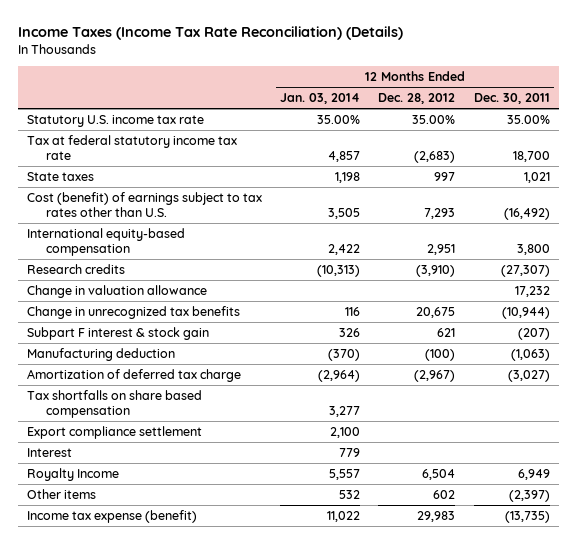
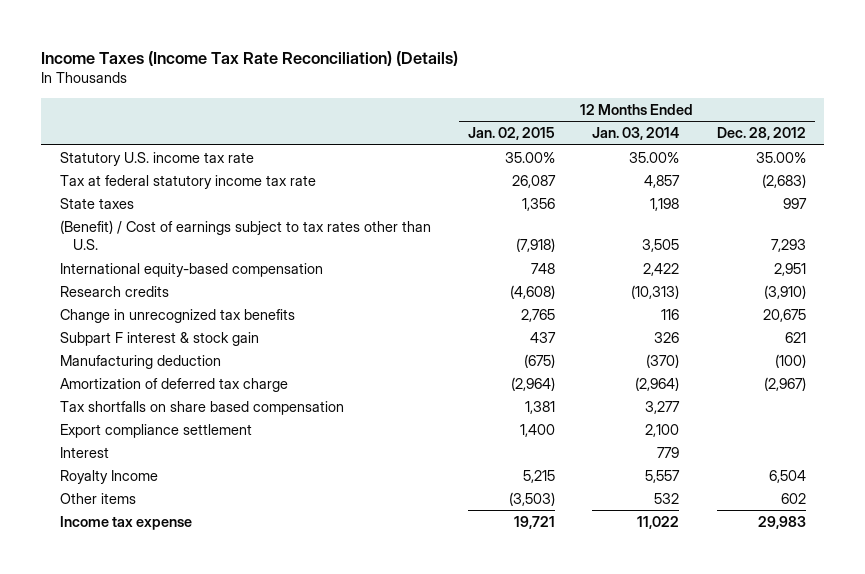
- | 12 Months Ended Jan. 03, 2014 | 12 Months Ended Dec. 28, 2012 | 12 Months Ended Dec. 30, 2011
+ | 12 Months Ended Jan. 02, 2015 | 12 Months Ended Jan. 03, 2014 | 12 Months Ended Dec. 28, 2012
- Cost (benefit) of earnings subject to tax rates other than U.S. | 3,505 | 7,293 | (16,492)
+ (Benefit) / Cost of earnings subject to tax rates other than U.S. | (7,918) | 3,505 | 7,293
- Change in valuation allowance | | | 17,232
- Income tax expense (benefit) | 11,022 | 29,983 | (13,735)
+ Income tax expense | 19,721 | 11,022 | 29,983

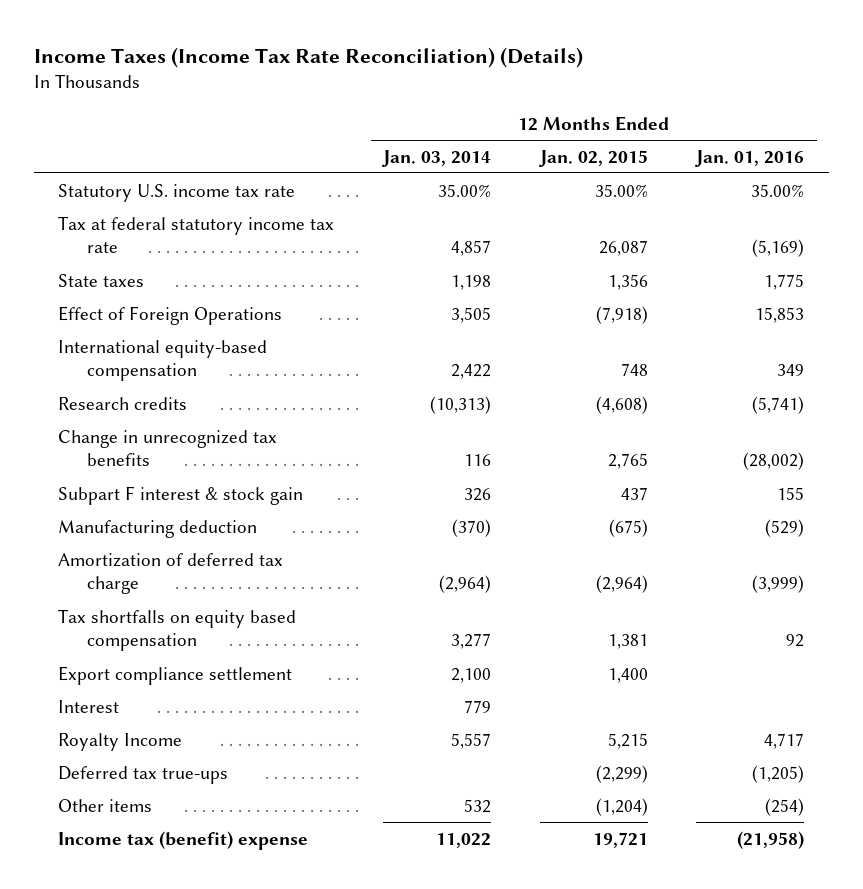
- | 12 Months Ended Jan. 02, 2015 | 12 Months Ended Jan. 03, 2014 | 12 Months Ended Dec. 28, 2012
+ | 12 Months Ended Jan. 03, 2014 | 12 Months Ended Jan. 02, 2015 | 12 Months Ended Jan. 01, 2016
- (Benefit) / Cost of earnings subject to tax rates other than U.S. | (7,918) | 3,505 | 7,293
+ Effect of Foreign Operations | 3,505 | (7,918) | 15,853
- Tax shortfalls on share based compensation | 1,381 | 3,277 |
+ Tax shortfalls on equity based compensation | 3,277 | 1,381 | 92
- Other items | (3,503) | 532 | 602
- Income tax expense | 19,721 | 11,022 | 29,983
+ Deferred tax true-ups | | (2,299) | (1,205)
+ Other items | 532 | (1,204) | (254)
+ Income tax (benefit) expense | 11,022 | 19,721 | (21,958)

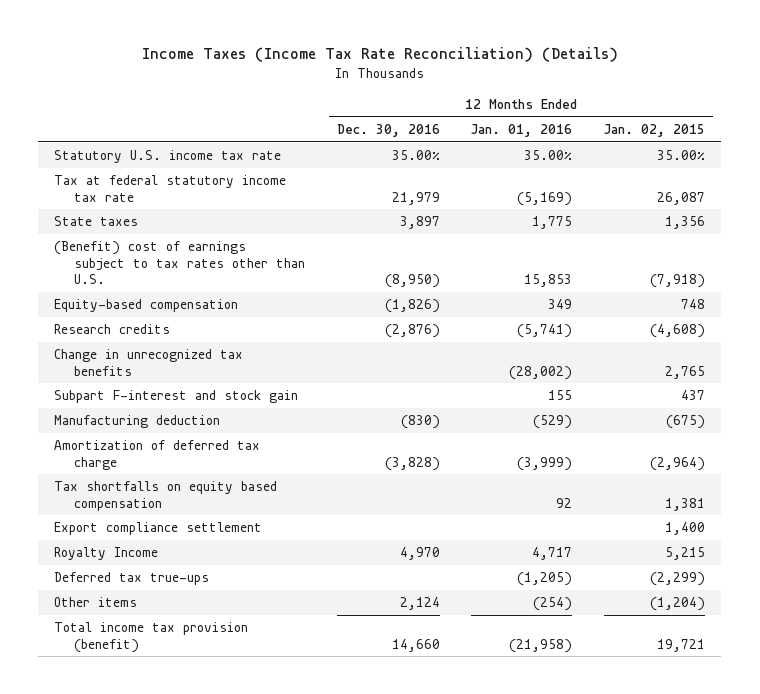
- | 12 Months Ended Jan. 03, 2014 | 12 Months Ended Jan. 02, 2015 | 12 Months Ended Jan. 01, 2016
+ | 12 Months Ended Dec. 30, 2016 | 12 Months Ended Jan. 01, 2016 | 12 Months Ended Jan. 02, 2015
- Effect of Foreign Operations | 3,505 | (7,918) | 15,853
- International equity-based compensation | 2,422 | 748 | 349
+ (Benefit) cost of earnings subject to tax rates other than U.S. | (8,950) | 15,853 | (7,918)
+ Equity-based compensation | (1,826) | 349 | 748
- Subpart F interest & stock gain | 326 | 437 | 155
+ Subpart F-interest and stock gain | | 155 | 437
- Interest | 779 | |
- Income tax (benefit) expense | 11,022 | 19,721 | (21,958)
+ Total income tax provision (benefit) | 14,660 | (21,958) | 19,721

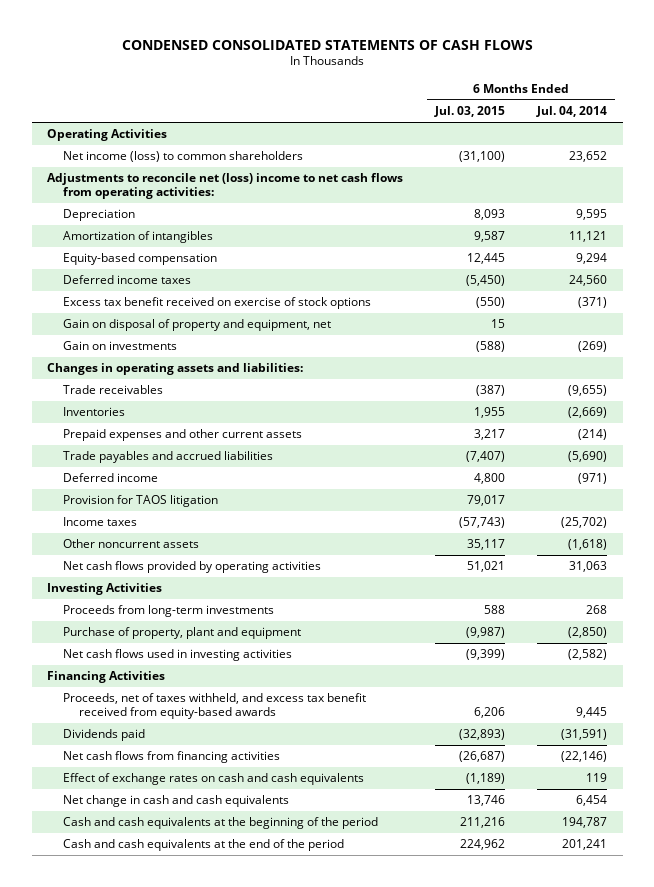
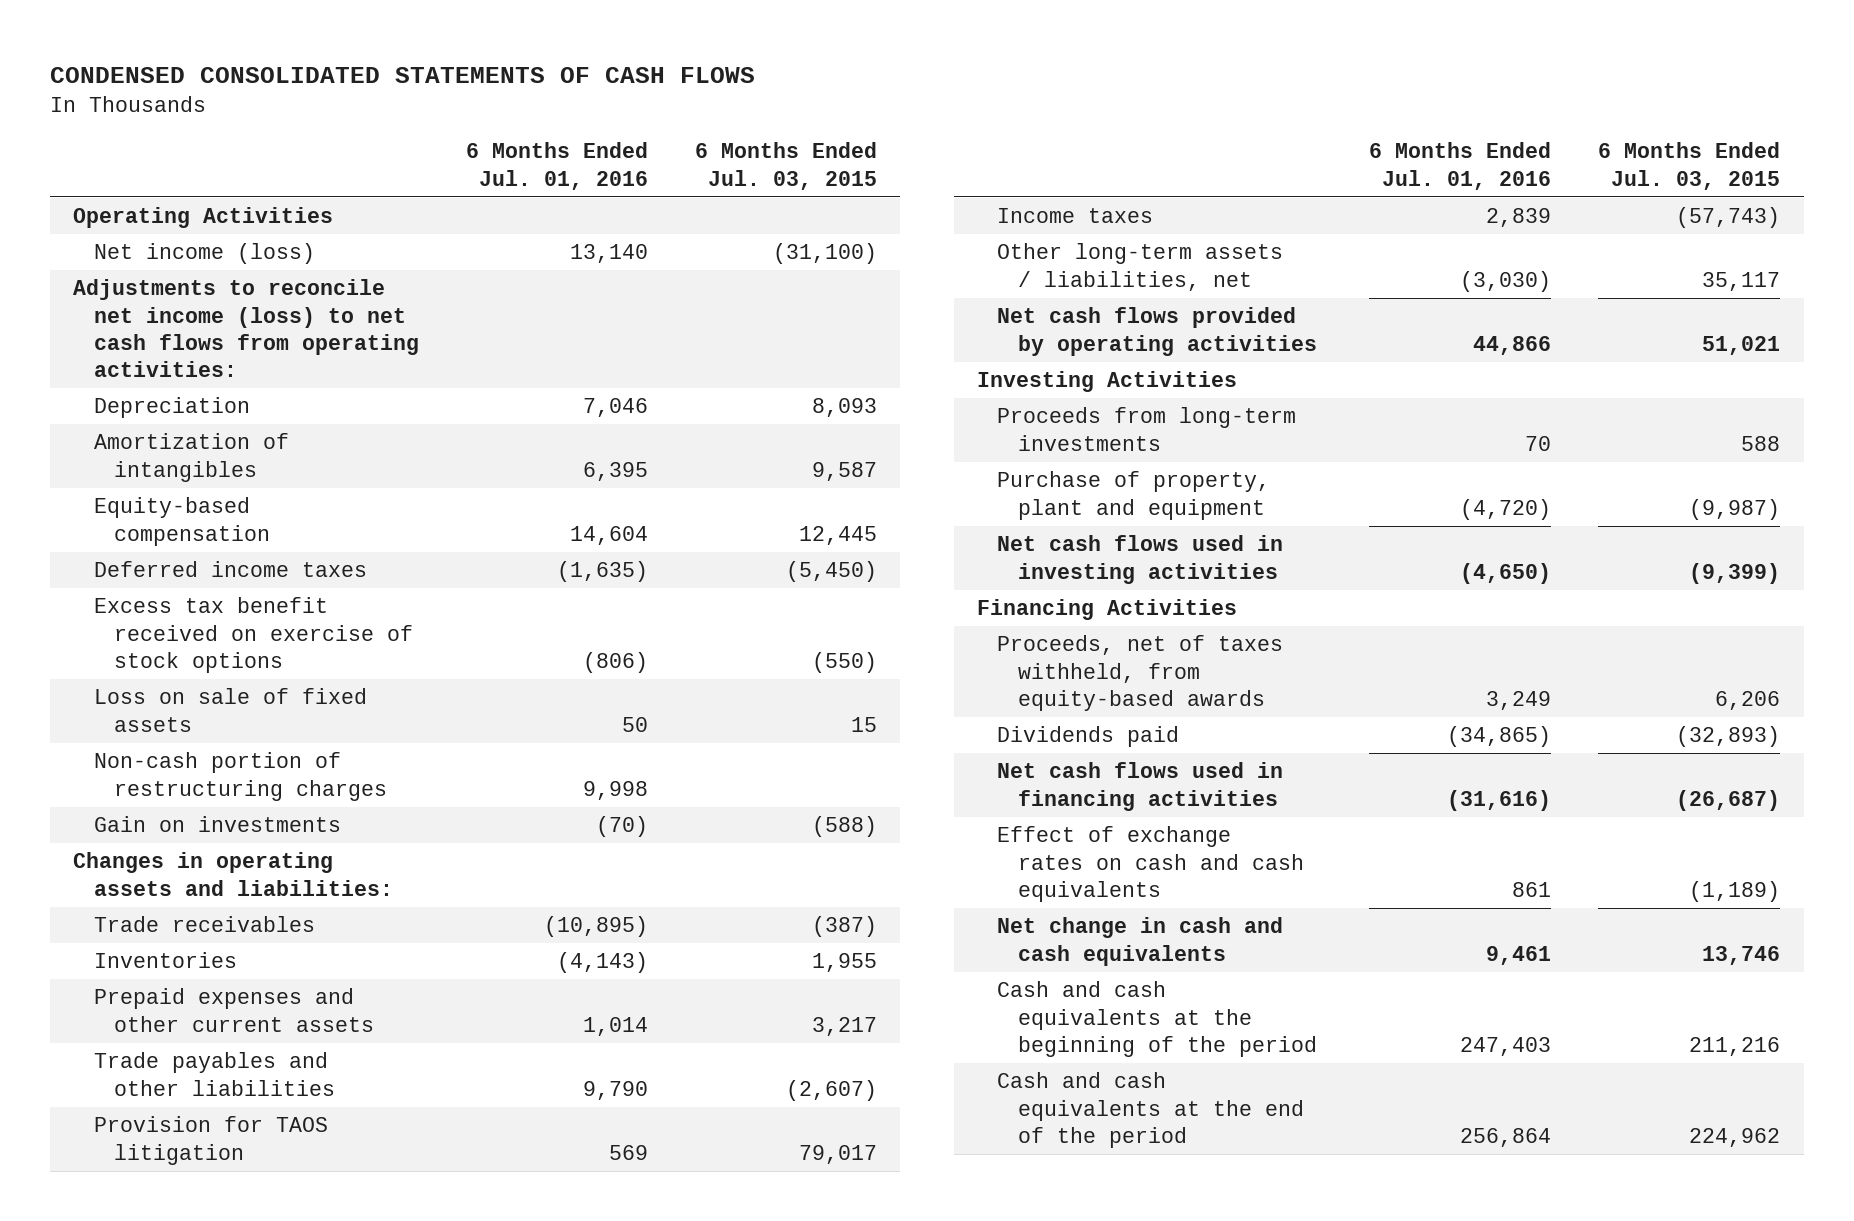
- | 6 Months Ended Jul. 03, 2015 | 6 Months Ended Jul. 04, 2014
+ | 6 Months Ended Jul. 01, 2016 | 6 Months Ended Jul. 03, 2015
- Net income (loss) to common shareholders | (31,100) | 23,652
- Adjustments to reconcile net (loss) income to net cash flows from operating activities:
+ Net income (loss) | 13,140 | (31,100)
+ Adjustments to reconcile net income (loss) to net cash flows from operating activities:
- Gain on disposal of property and equipment, net | 15 |
+ Loss on sale of fixed assets | 50 | 15
+ Non-cash portion of restructuring charges | 9,998 |
- Trade payables and accrued liabilities | (7,407) | (5,690)
- Deferred income | 4,800 | (971)
+ Trade payables and other liabilities | 9,790 | (2,607)
- Other noncurrent assets | 35,117 | (1,618)
+ Other long-term assets / liabilities, net | (3,030) | 35,117
- Proceeds, net of taxes withheld, and excess tax benefit received from equity-based awards | 6,206 | 9,445
+ Proceeds, net of taxes withheld, from equity-based awards | 3,249 | 6,206
- Net cash flows from financing activities | (26,687) | (22,146)
+ Net cash flows used in financing activities | (31,616) | (26,687)

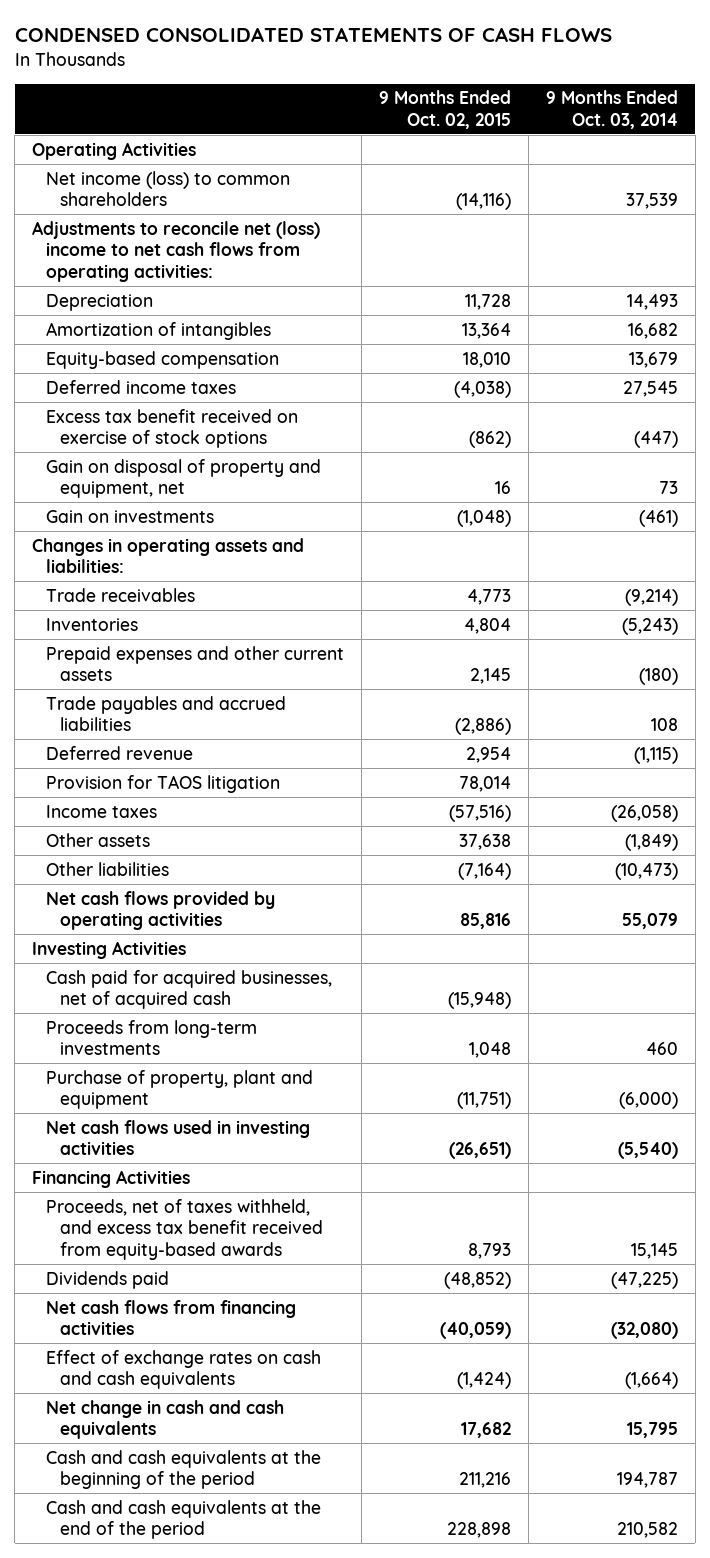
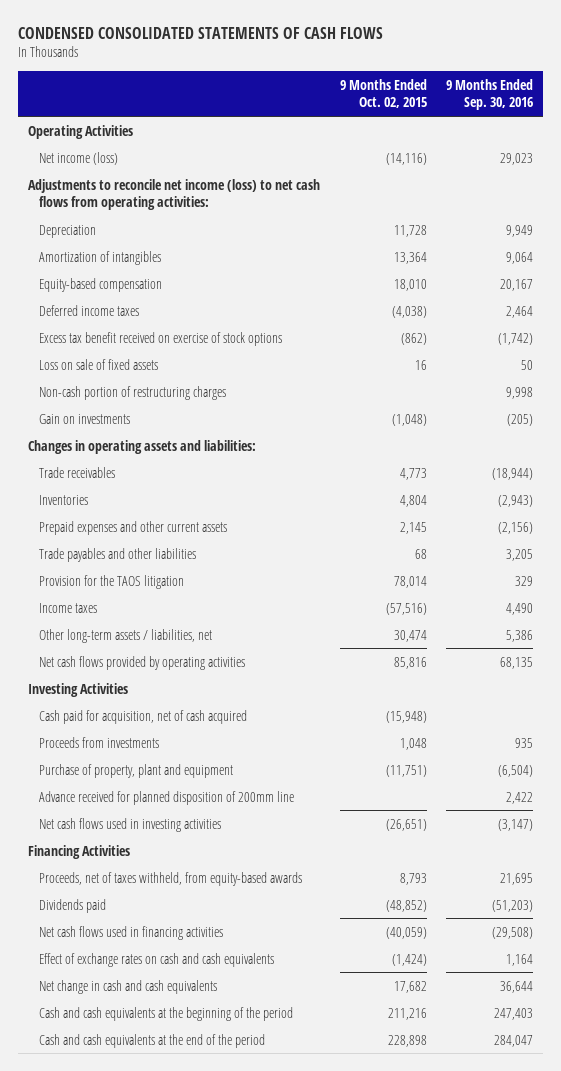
- | 9 Months Ended Oct. 02, 2015 | 9 Months Ended Oct. 03, 2014
+ | 9 Months Ended Oct. 02, 2015 | 9 Months Ended Sep. 30, 2016
- Net income (loss) to common shareholders | (14,116) | 37,539
- Adjustments to reconcile net (loss) income to net cash flows from operating activities:
+ Net income (loss) | (14,116) | 29,023
+ Adjustments to reconcile net income (loss) to net cash flows from operating activities:
- Gain on disposal of property and equipment, net | 16 | 73
+ Loss on sale of fixed assets | 16 | 50
+ Non-cash portion of restructuring charges | | 9,998
- Trade payables and accrued liabilities | (2,886) | 108
- Deferred revenue | 2,954 | (1,115)
- Provision for TAOS litigation | 78,014 |
+ Trade payables and other liabilities | 68 | 3,205
+ Provision for the TAOS litigation | 78,014 | 329
- Other assets | 37,638 | (1,849)
- Other liabilities | (7,164) | (10,473)
+ Other long-term assets / liabilities, net | 30,474 | 5,386
- Cash paid for acquired businesses, net of acquired cash | (15,948) |
- Proceeds from long-term investments | 1,048 | 460
+ Cash paid for acquisition, net of cash acquired | (15,948) |
+ Proceeds from investments | 1,048 | 935
+ Advance received for planned disposition of 200mm line | | 2,422
- Proceeds, net of taxes withheld, and excess tax benefit received from equity-based awards | 8,793 | 15,145
+ Proceeds, net of taxes withheld, from equity-based awards | 8,793 | 21,695
- Net cash flows from financing activities | (40,059) | (32,080)
+ Net cash flows used in financing activities | (40,059) | (29,508)

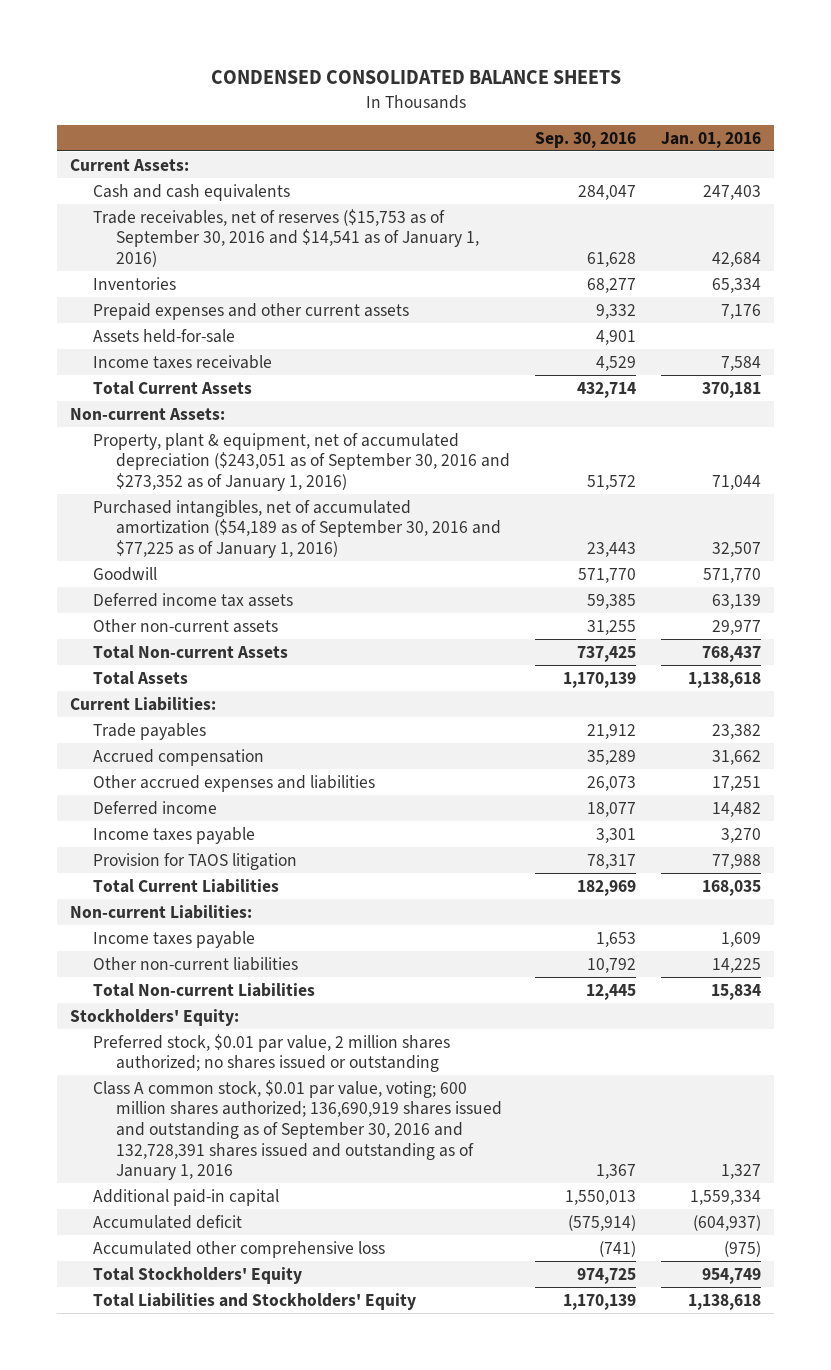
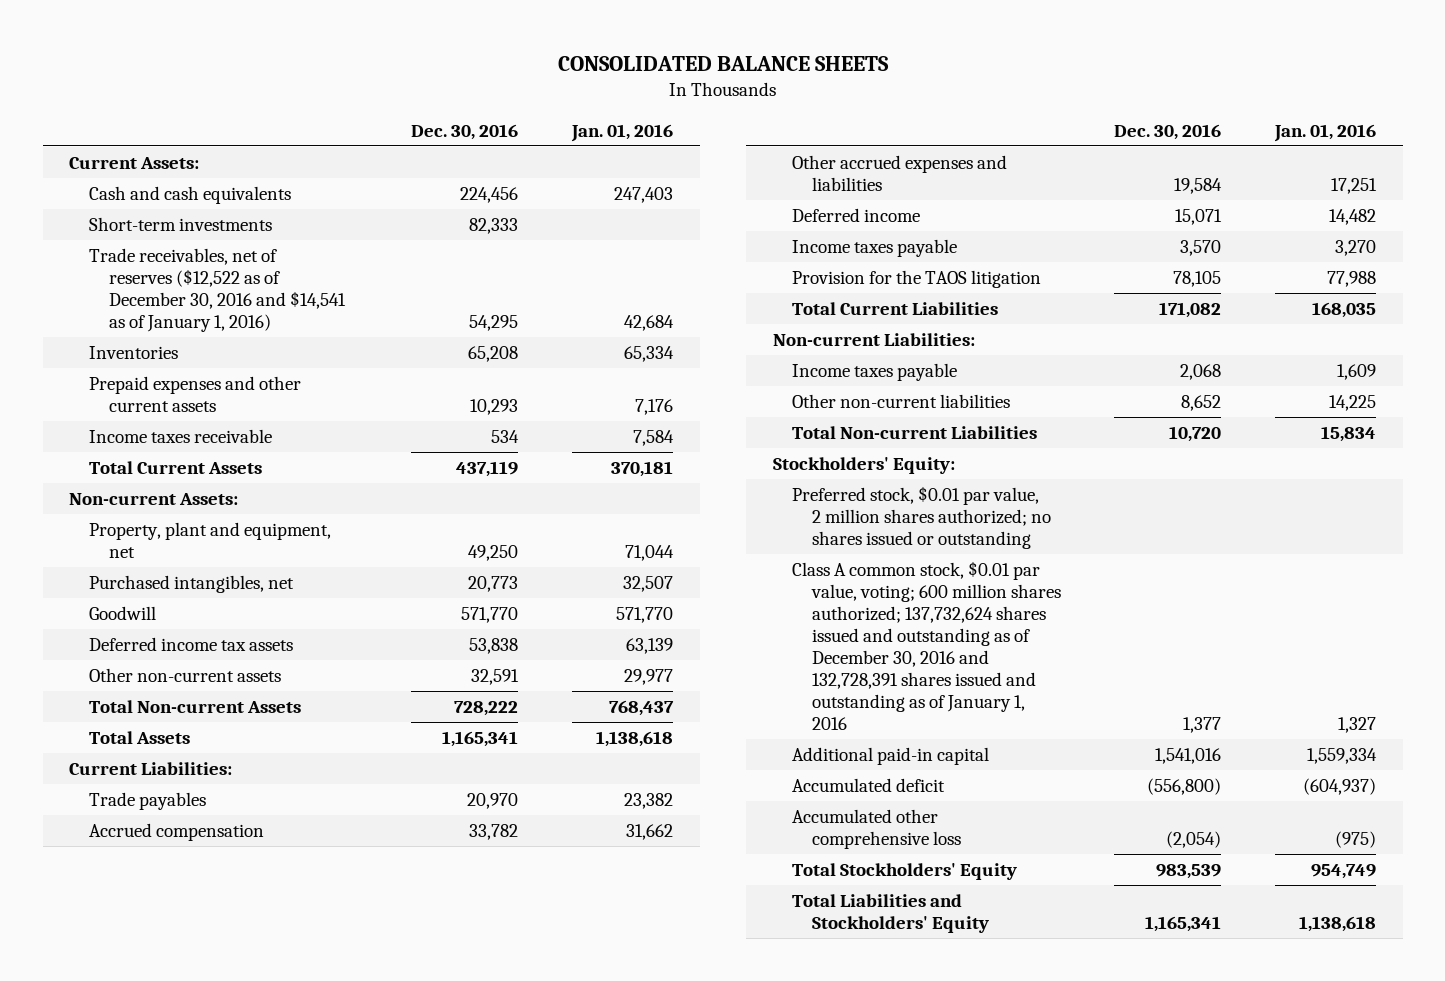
- CONDENSED CONSOLIDATED BALANCE SHEETS
+ CONSOLIDATED BALANCE SHEETS
- | Sep. 30, 2016 | Jan. 01, 2016
+ | Dec. 30, 2016 | Jan. 01, 2016
- Trade receivables, net of reserves ($15,753 as of September 30, 2016 and $14,541 as of January 1, 2016) | 61,628 | 42,684
+ Short-term investments | 82,333 |
+ Trade receivables, net of reserves ($12,522 as of December 30, 2016 and $14,541 as of January 1, 2016) | 54,295 | 42,684
- Assets held-for-sale | 4,901 |
- Property, plant & equipment, net of accumulated depreciation ($243,051 as of September 30, 2016 and $273,352 as of January 1, 2016) | 51,572 | 71,044
- Purchased intangibles, net of accumulated amortization ($54,189 as of September 30, 2016 and $77,225 as of January 1, 2016) | 23,443 | 32,507
+ Property, plant and equipment, net | 49,250 | 71,044
+ Purchased intangibles, net | 20,773 | 32,507
- Provision for TAOS litigation | 78,317 | 77,988
+ Provision for the TAOS litigation | 78,105 | 77,988
- Class A common stock, $0.01 par value, voting; 600 million shares authorized; 136,690,919 shares issued and outstanding as of September 30, 2016 and 132,728,391 shares issued and outstanding as of January 1, 2016 | 1,367 | 1,327
+ Class A common stock, $0.01 par value, voting; 600 million shares authorized; 137,732,624 shares issued and outstanding as of December 30, 2016 and 132,728,391 shares issued and outstanding as of January 1, 2016 | 1,377 | 1,327

